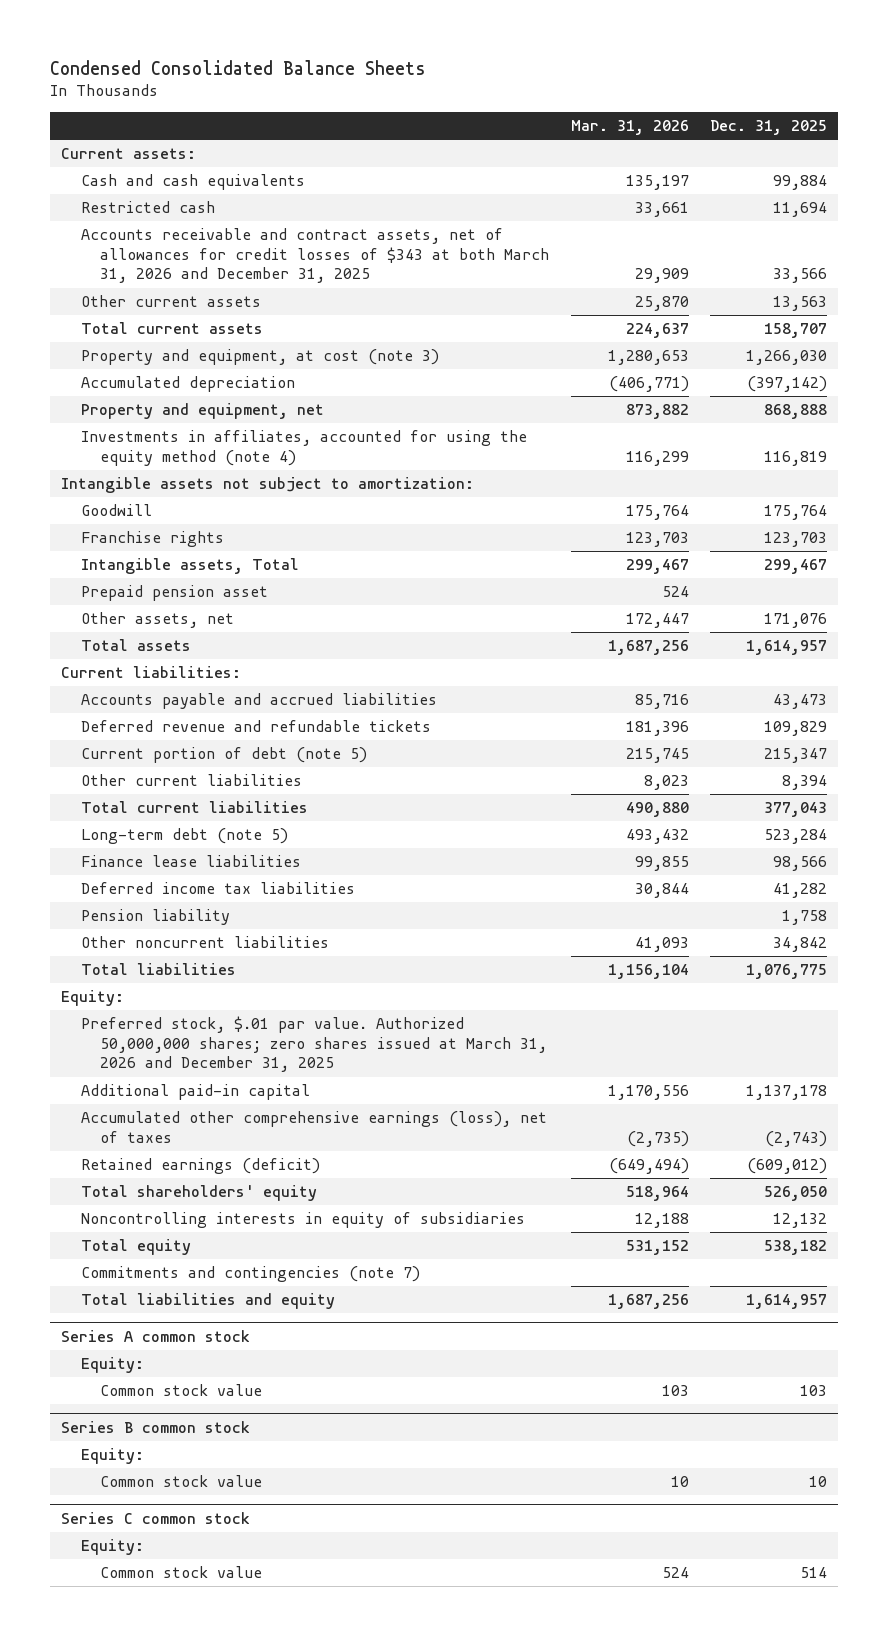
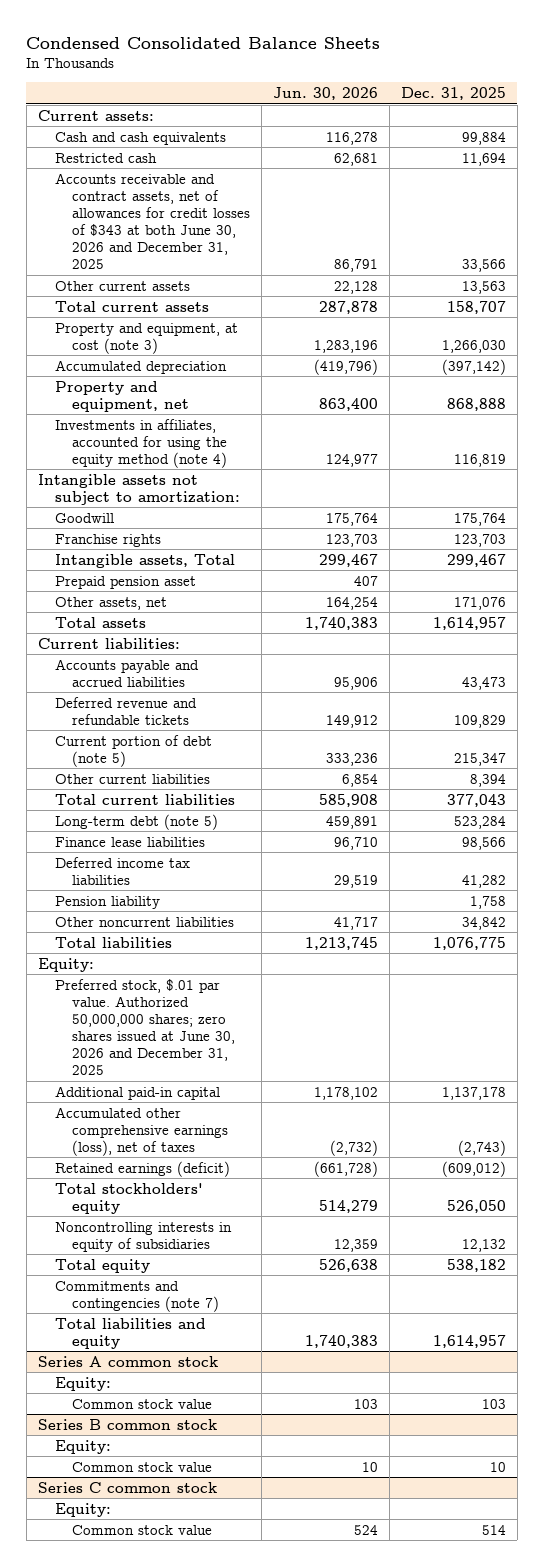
- | Mar. 31, 2026 | Dec. 31, 2025
+ | Jun. 30, 2026 | Dec. 31, 2025
- Accounts receivable and contract assets, net of allowances for credit losses of $343 at both March 31, 2026 and December 31, 2025 | 29,909 | 33,566
+ Accounts receivable and contract assets, net of allowances for credit losses of $343 at both June 30, 2026 and December 31, 2025 | 86,791 | 33,566
- Preferred stock, $.01 par value. Authorized 50,000,000 shares; zero shares issued at March 31, 2026 and December 31, 2025
+ Preferred stock, $.01 par value. Authorized 50,000,000 shares; zero shares issued at June 30, 2026 and December 31, 2025
- Total shareholders' equity | 518,964 | 526,050
+ Total stockholders' equity | 514,279 | 526,050

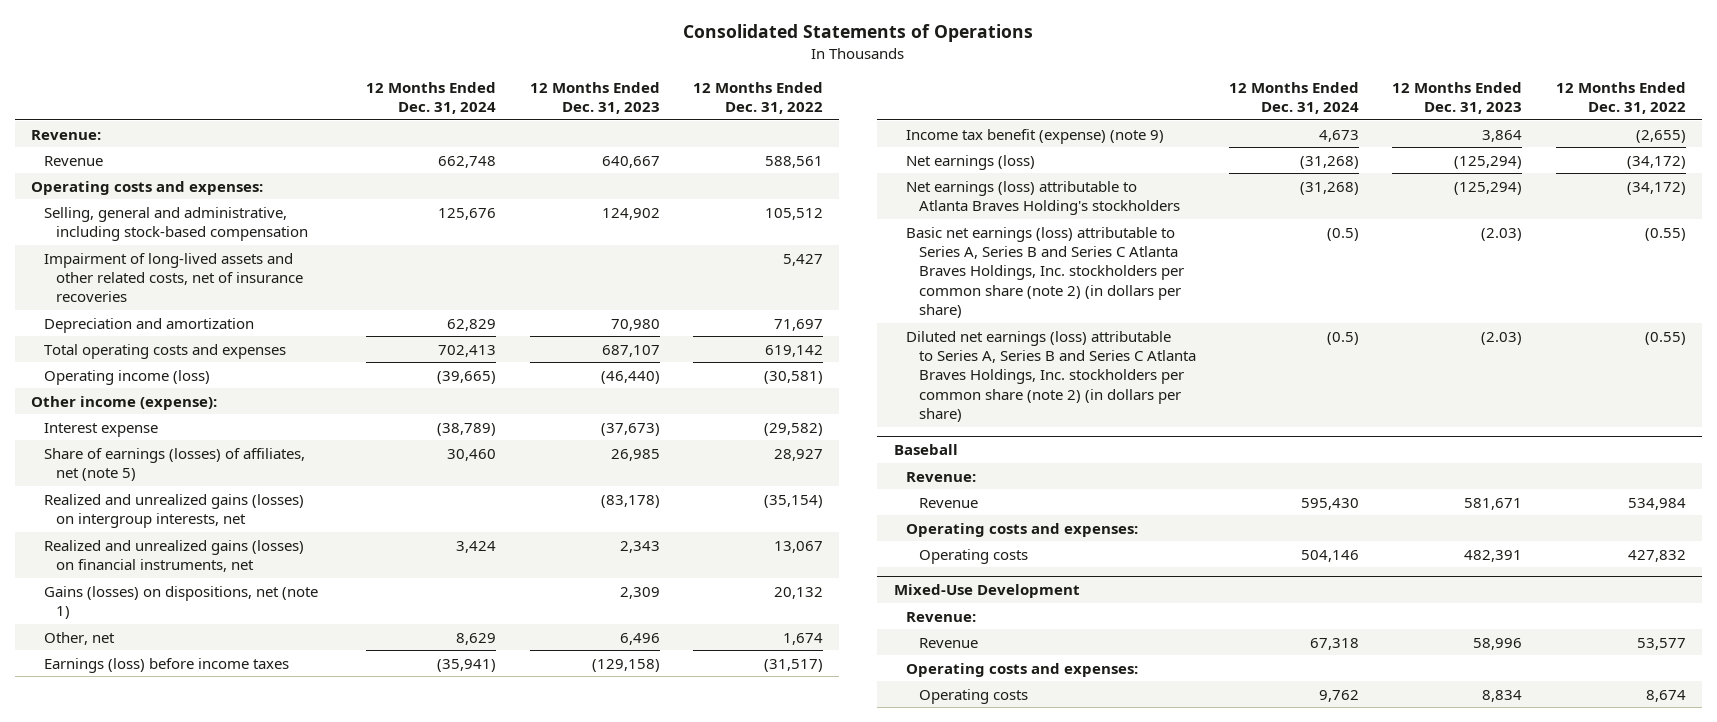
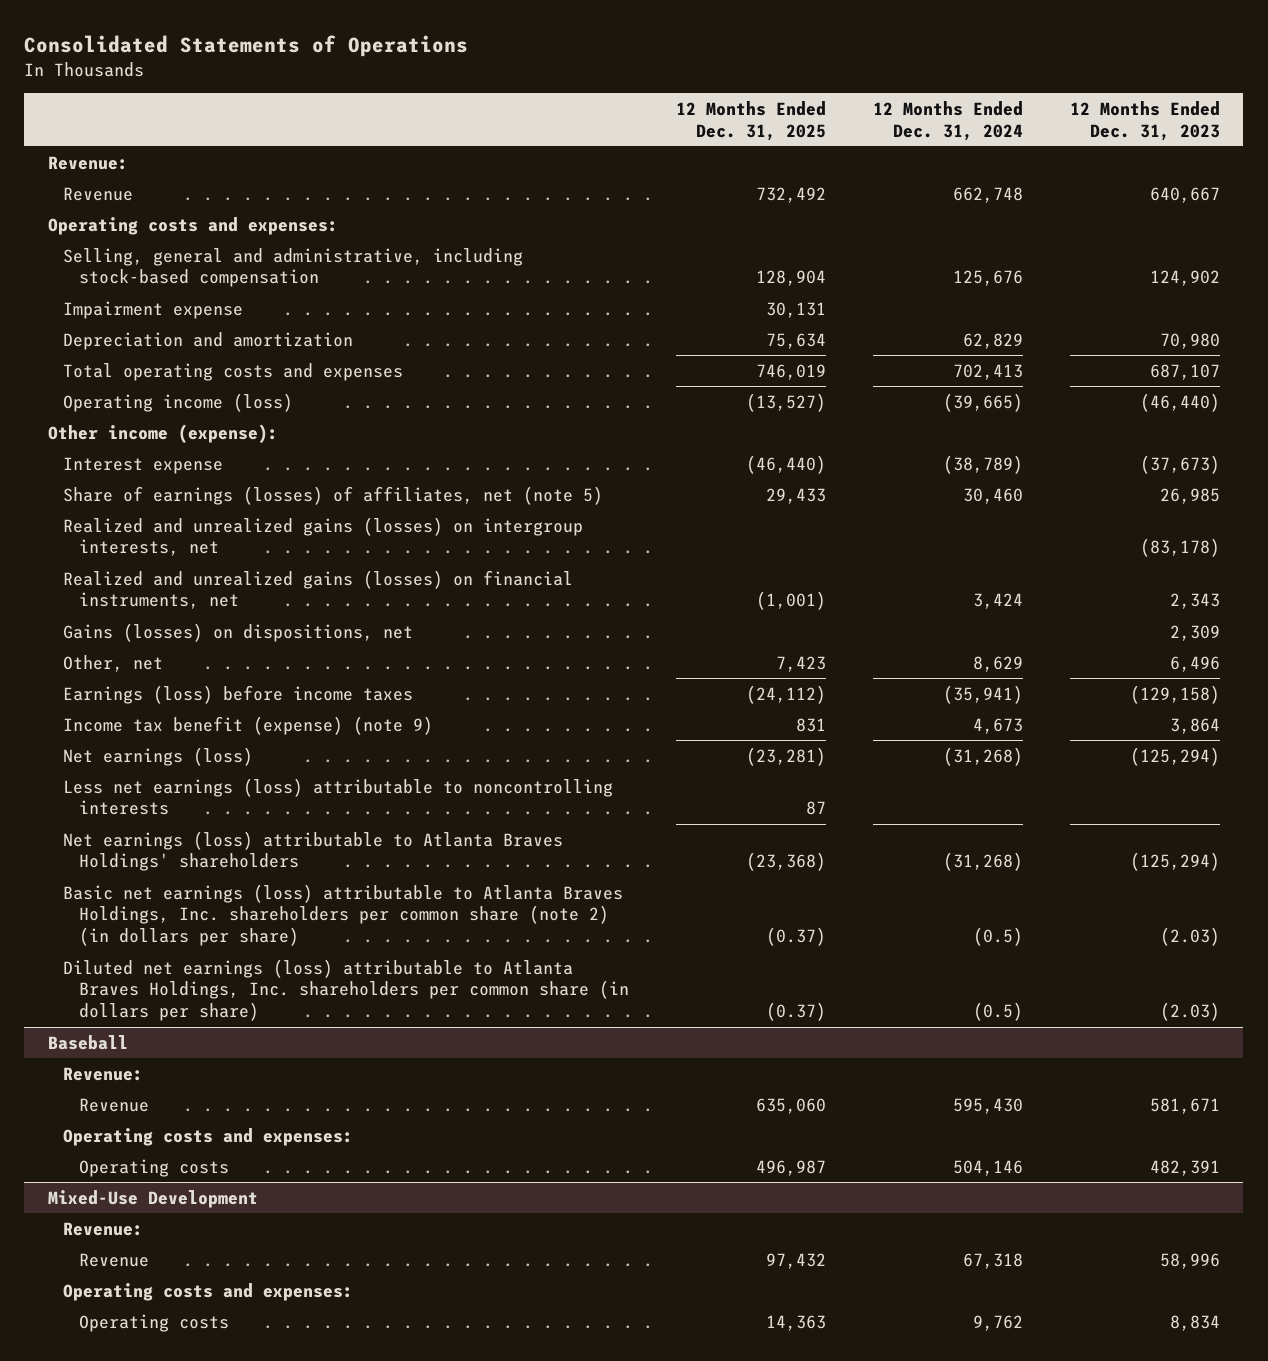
- | 12 Months Ended Dec. 31, 2024 | 12 Months Ended Dec. 31, 2023 | 12 Months Ended Dec. 31, 2022
+ | 12 Months Ended Dec. 31, 2025 | 12 Months Ended Dec. 31, 2024 | 12 Months Ended Dec. 31, 2023
- Impairment of long-lived assets and other related costs, net of insurance recoveries | | | 5,427
+ Impairment expense | 30,131 | |
- Gains (losses) on dispositions, net (note 1) | | 2,309 | 20,132
+ Gains (losses) on dispositions, net | | | 2,309
- Net earnings (loss) attributable to Atlanta Braves Holding's stockholders | (31,268) | (125,294) | (34,172)
- Basic net earnings (loss) attributable to Series A, Series B and Series C Atlanta Braves Holdings, Inc. stockholders per common share (note 2) (in dollars per share) | (0.5) | (2.03) | (0.55)
- Diluted net earnings (loss) attributable to Series A, Series B and Series C Atlanta Braves Holdings, Inc. stockholders per common share (note 2) (in dollars per share) | (0.5) | (2.03) | (0.55)
+ Less net earnings (loss) attributable to noncontrolling interests | 87 | |
+ Net earnings (loss) attributable to Atlanta Braves Holdings' shareholders | (23,368) | (31,268) | (125,294)
+ Basic net earnings (loss) attributable to Atlanta Braves Holdings, Inc. shareholders per common share (note 2) (in dollars per share) | (0.37) | (0.5) | (2.03)
+ Diluted net earnings (loss) attributable to Atlanta Braves Holdings, Inc. shareholders per common share (in dollars per share) | (0.37) | (0.5) | (2.03)

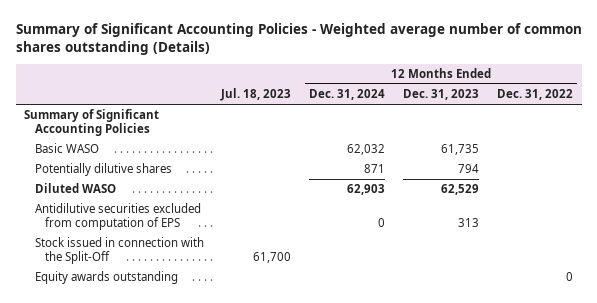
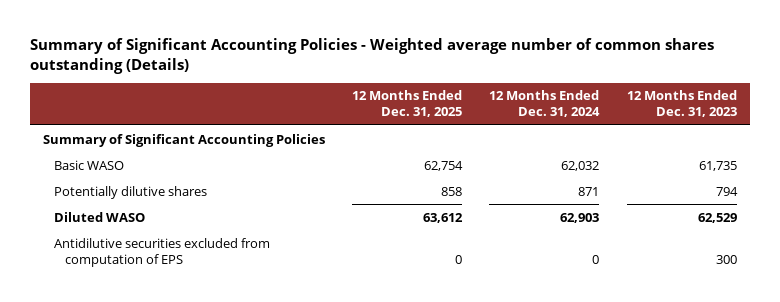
- | Jul. 18, 2023 | 12 Months Ended Dec. 31, 2024 | 12 Months Ended Dec. 31, 2023 | 12 Months Ended Dec. 31, 2022
+ | 12 Months Ended Dec. 31, 2025 | 12 Months Ended Dec. 31, 2024 | 12 Months Ended Dec. 31, 2023
- Antidilutive securities excluded from computation of EPS | | 0 | 313 |
- Stock issued in connection with the Split-Off | 61,700 | | |
- Equity awards outstanding | | | | 0
+ Antidilutive securities excluded from computation of EPS | 0 | 0 | 300

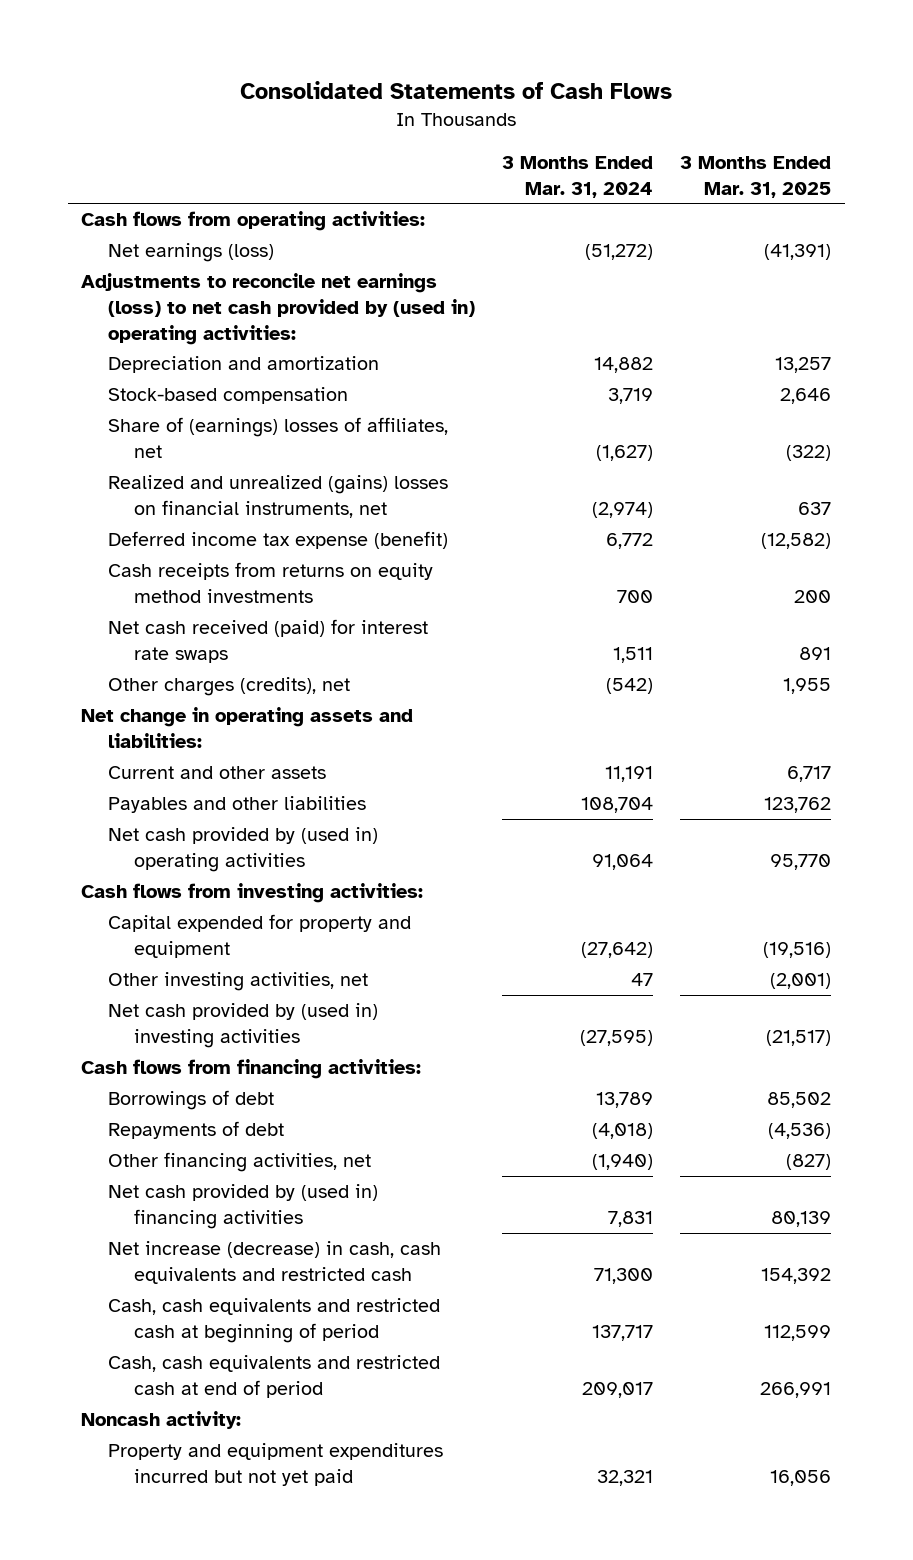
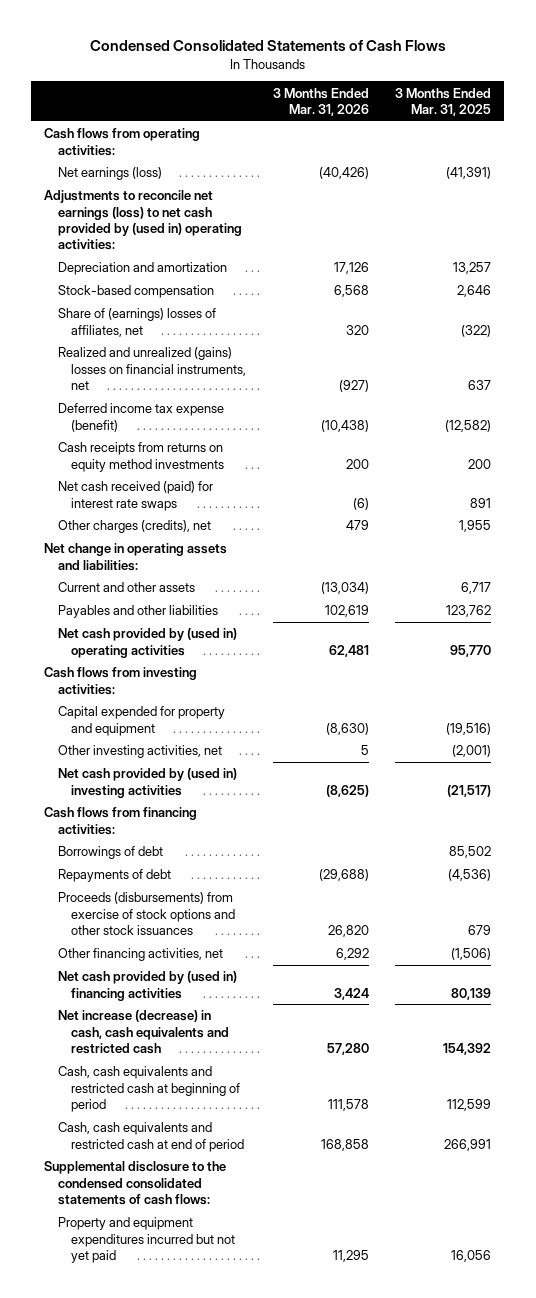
- Consolidated Statements of Cash Flows
+ Condensed Consolidated Statements of Cash Flows
- | 3 Months Ended Mar. 31, 2024 | 3 Months Ended Mar. 31, 2025
+ | 3 Months Ended Mar. 31, 2026 | 3 Months Ended Mar. 31, 2025
- Other financing activities, net | (1,940) | (827)
+ Proceeds (disbursements) from exercise of stock options and other stock issuances | 26,820 | 679
+ Other financing activities, net | 6,292 | (1,506)
- Noncash activity:
+ Supplemental disclosure to the condensed consolidated statements of cash flows:

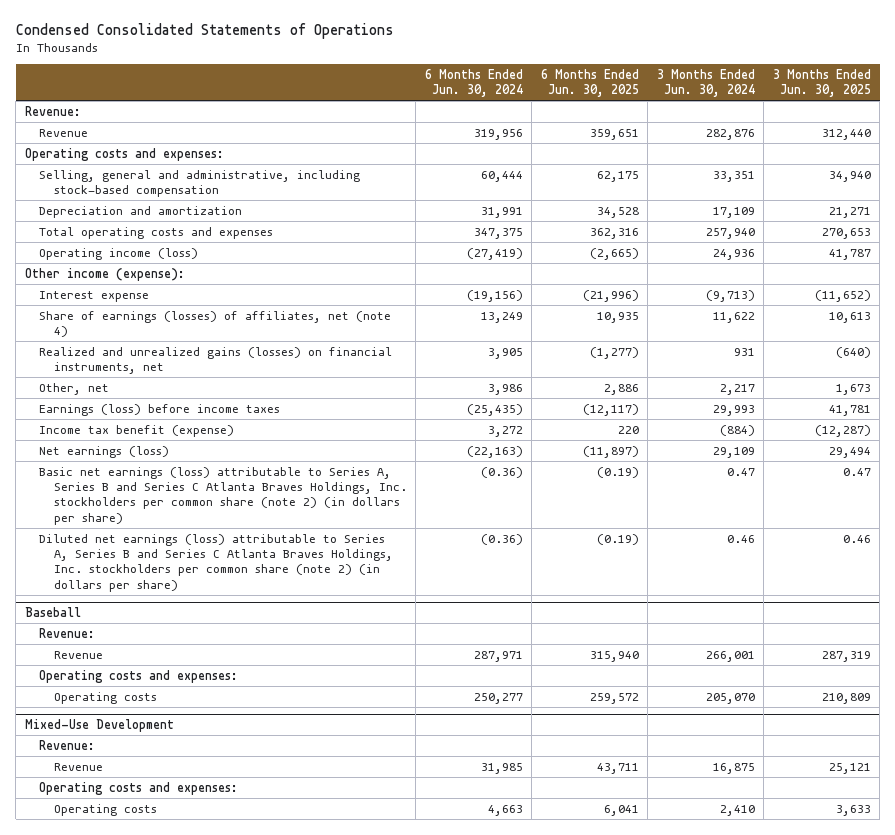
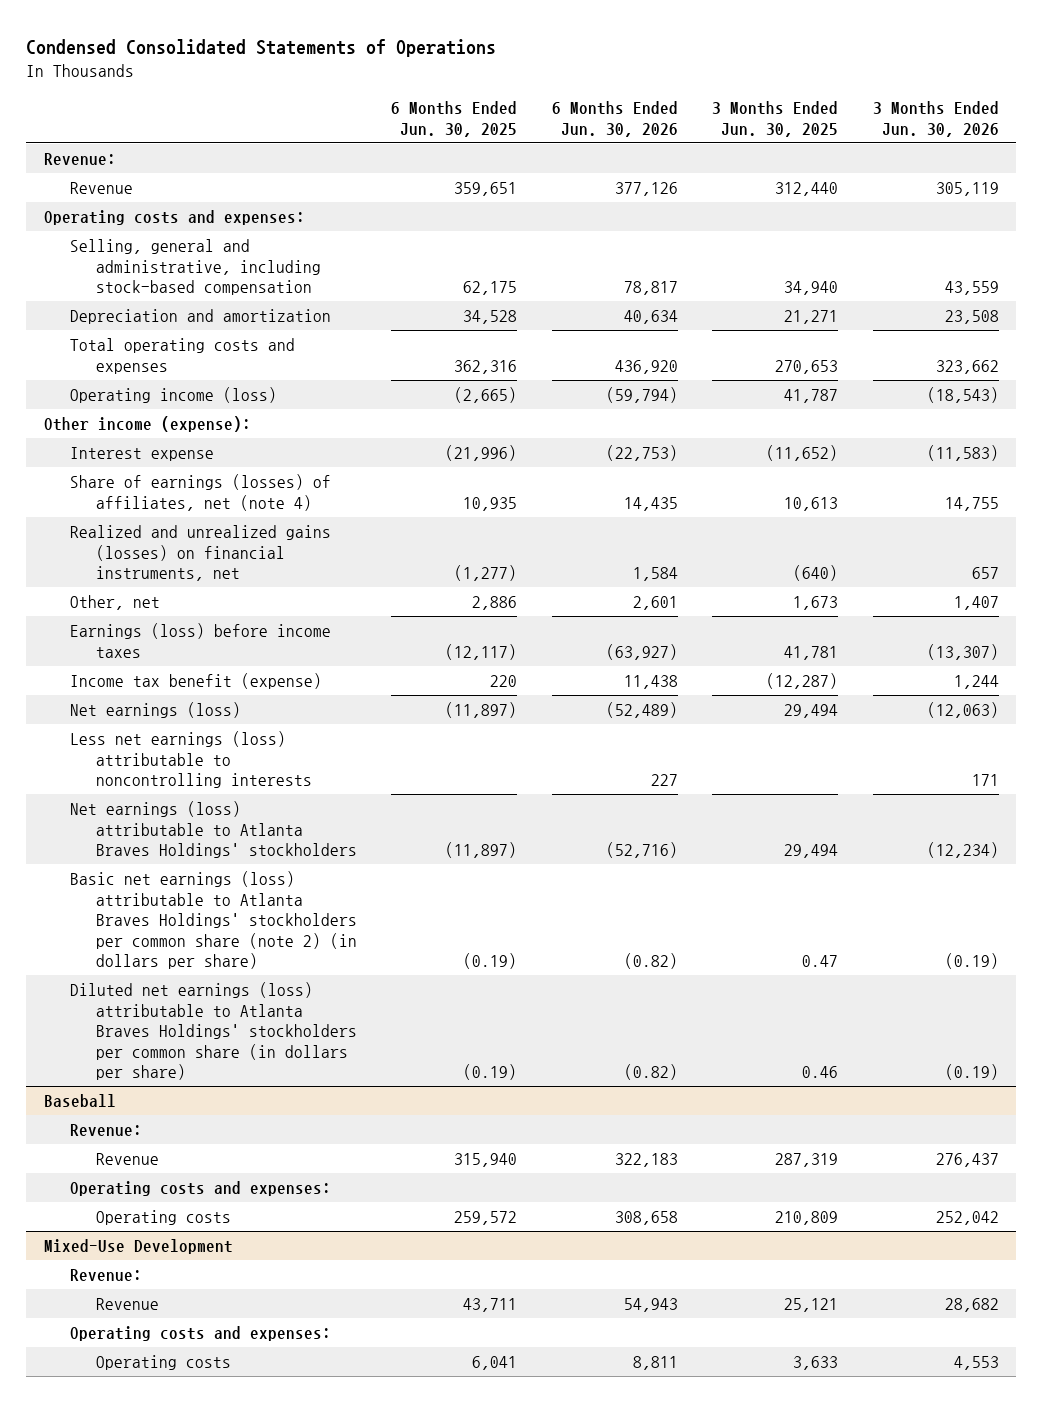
- | 6 Months Ended Jun. 30, 2024 | 6 Months Ended Jun. 30, 2025 | 3 Months Ended Jun. 30, 2024 | 3 Months Ended Jun. 30, 2025
+ | 6 Months Ended Jun. 30, 2025 | 6 Months Ended Jun. 30, 2026 | 3 Months Ended Jun. 30, 2025 | 3 Months Ended Jun. 30, 2026
- Basic net earnings (loss) attributable to Series A, Series B and Series C Atlanta Braves Holdings, Inc. stockholders per common share (note 2) (in dollars per share) | (0.36) | (0.19) | 0.47 | 0.47
- Diluted net earnings (loss) attributable to Series A, Series B and Series C Atlanta Braves Holdings, Inc. stockholders per common share (note 2) (in dollars per share) | (0.36) | (0.19) | 0.46 | 0.46
+ Less net earnings (loss) attributable to noncontrolling interests | | 227 | | 171
+ Net earnings (loss) attributable to Atlanta Braves Holdings' stockholders | (11,897) | (52,716) | 29,494 | (12,234)
+ Basic net earnings (loss) attributable to Atlanta Braves Holdings' stockholders per common share (note 2) (in dollars per share) | (0.19) | (0.82) | 0.47 | (0.19)
+ Diluted net earnings (loss) attributable to Atlanta Braves Holdings' stockholders per common share (in dollars per share) | (0.19) | (0.82) | 0.46 | (0.19)

